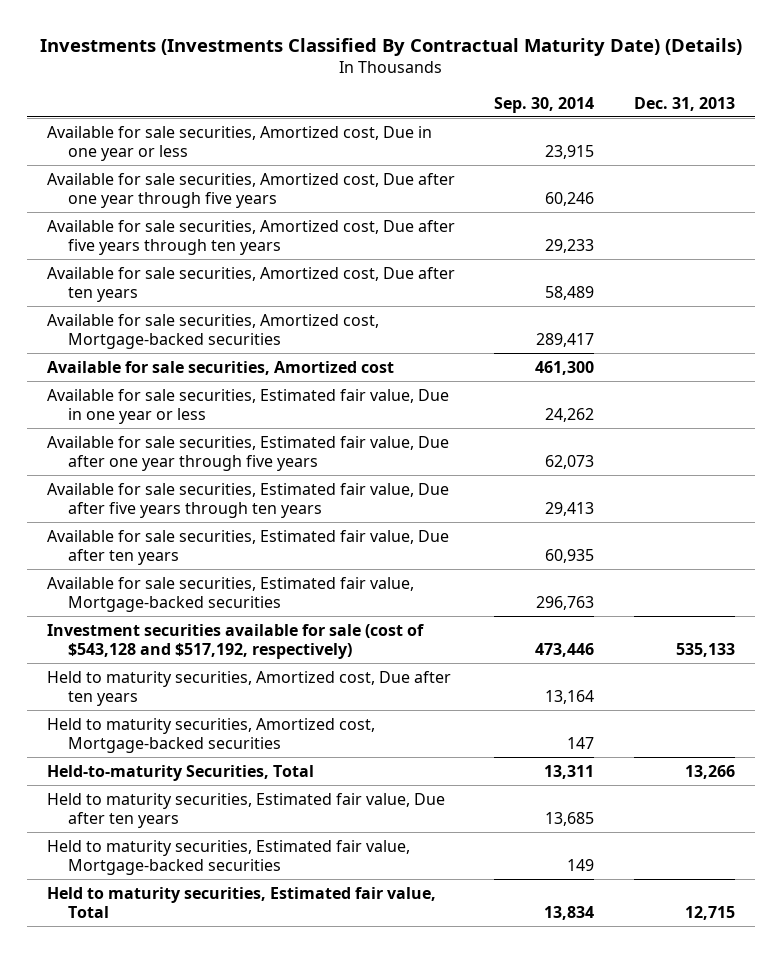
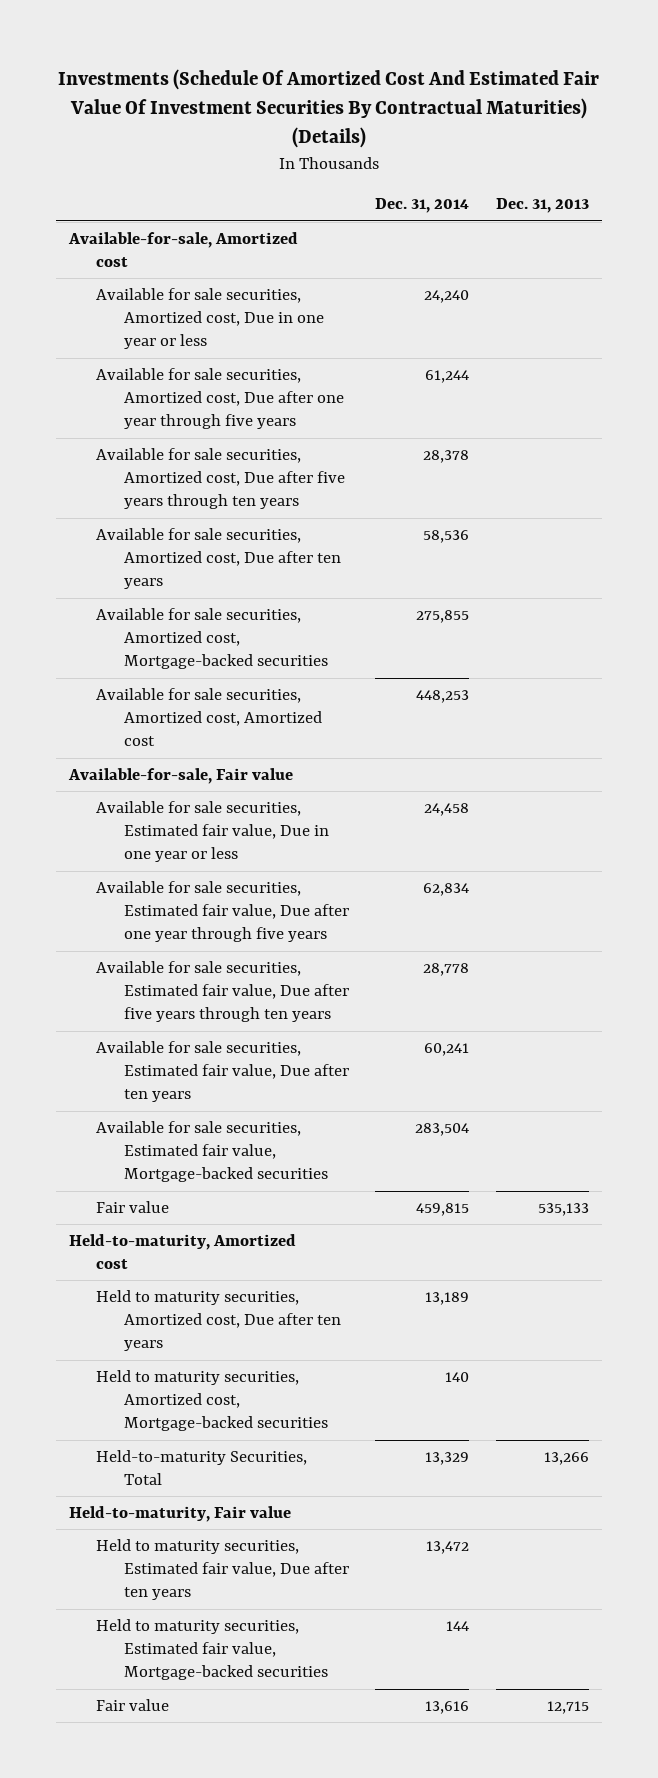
- Investments (Investments Classified By Contractual Maturity Date) (Details)
+ Investments (Schedule Of Amortized Cost And Estimated Fair Value Of Investment Securities By Contractual Maturities) (Details)
- | Sep. 30, 2014 | Dec. 31, 2013
+ | Dec. 31, 2014 | Dec. 31, 2013
+ Available-for-sale, Amortized cost
- Available for sale securities, Amortized cost | 461,300 |
+ Available for sale securities, Amortized cost, Amortized cost | 448,253 |
+ Available-for-sale, Fair value
- Investment securities available for sale (cost of $543,128 and $517,192, respectively) | 473,446 | 535,133
+ Fair value | 459,815 | 535,133
+ Held-to-maturity, Amortized cost
+ Held-to-maturity, Fair value
- Held to maturity securities, Estimated fair value, Total | 13,834 | 12,715
+ Fair value | 13,616 | 12,715

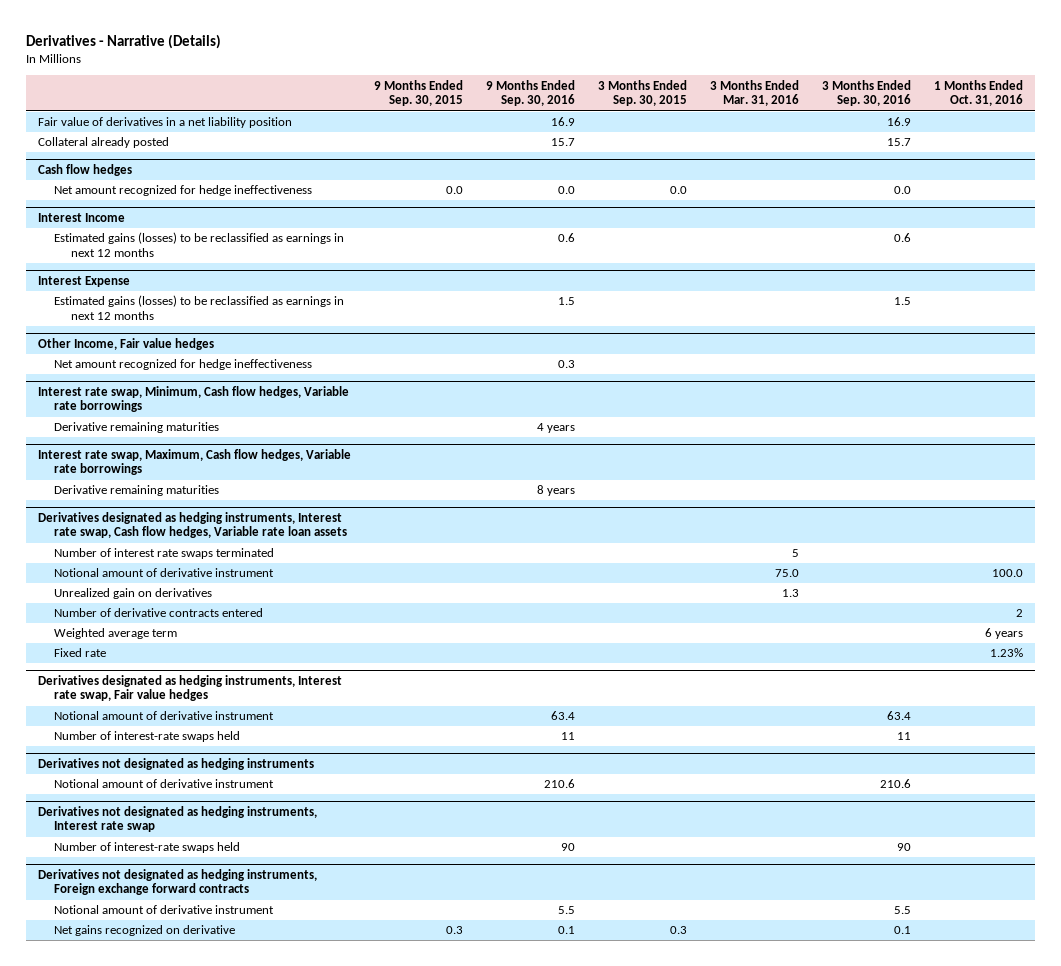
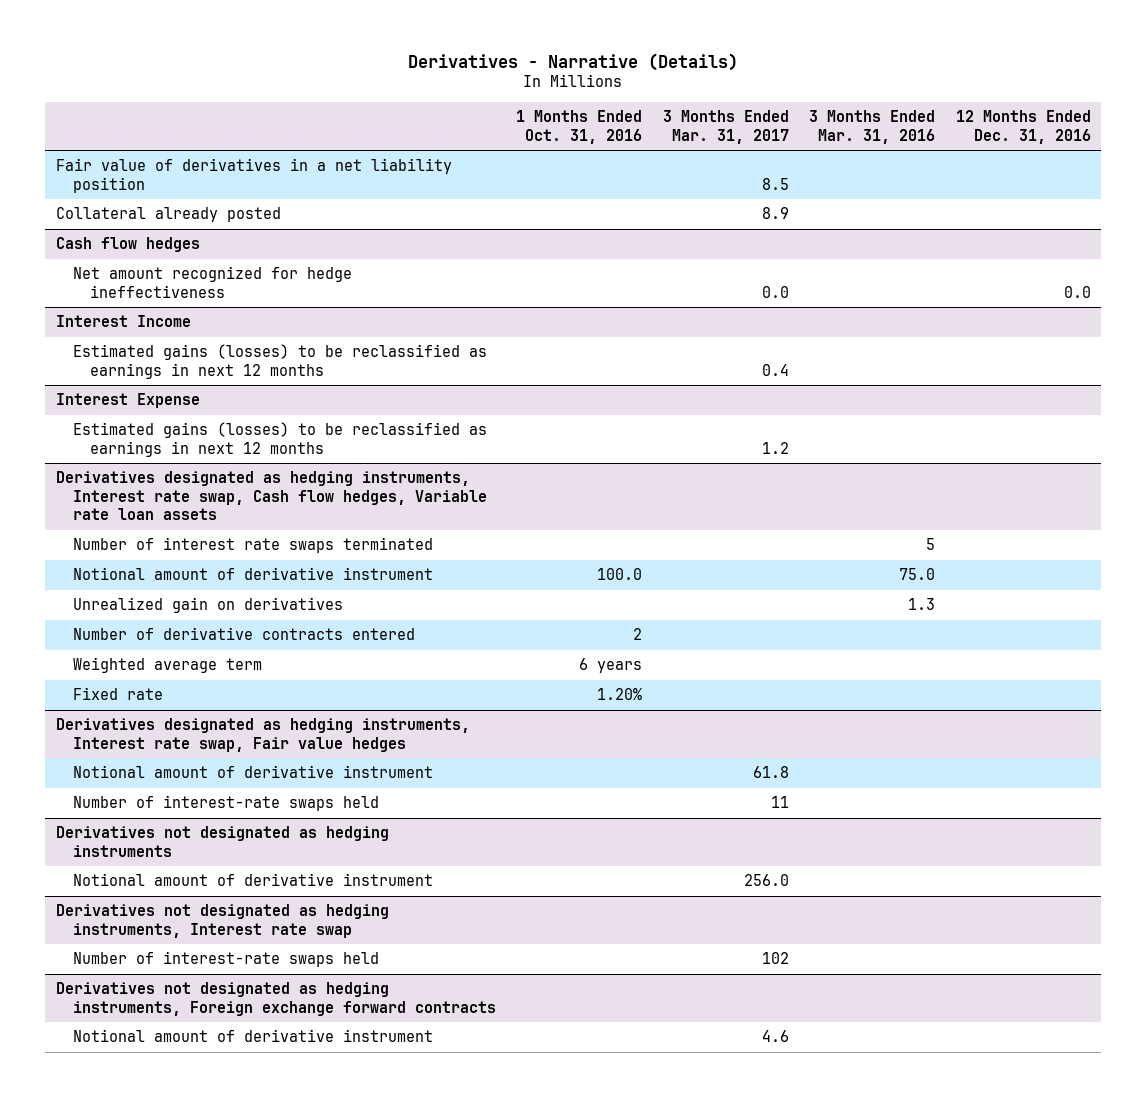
- | 9 Months Ended Sep. 30, 2015 | 9 Months Ended Sep. 30, 2016 | 3 Months Ended Sep. 30, 2015 | 3 Months Ended Mar. 31, 2016 | 3 Months Ended Sep. 30, 2016 | 1 Months Ended Oct. 31, 2016
+ | 1 Months Ended Oct. 31, 2016 | 3 Months Ended Mar. 31, 2017 | 3 Months Ended Mar. 31, 2016 | 12 Months Ended Dec. 31, 2016
- Other Income, Fair value hedges
- Net amount recognized for hedge ineffectiveness | | 0.3 | | | |
- Interest rate swap, Minimum, Cash flow hedges, Variable rate borrowings
- Derivative remaining maturities | | 4 years | | | |
- Interest rate swap, Maximum, Cash flow hedges, Variable rate borrowings
- Derivative remaining maturities | | 8 years | | | |
@ Derivatives designated as hedging instruments, Interest rate swap, Cash flow hedges, Variable rate loan assets
- Fixed rate | | | | | | 1.23%
+ Fixed rate | 1.20% | | |
@ Derivatives not designated as hedging instruments, Foreign exchange forward contracts
- Net gains recognized on derivative | 0.3 | 0.1 | 0.3 | | 0.1 |

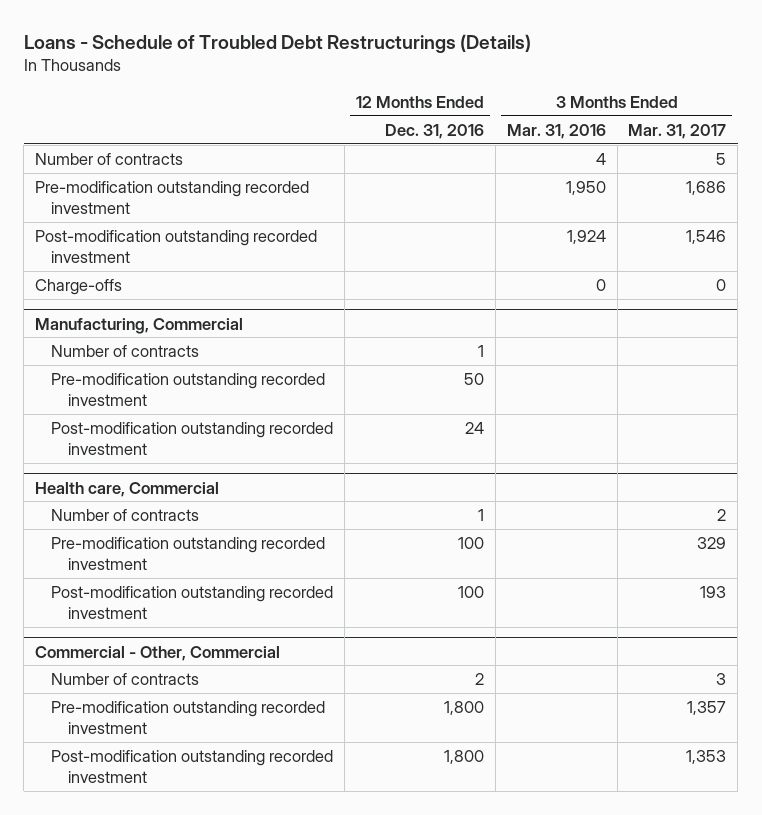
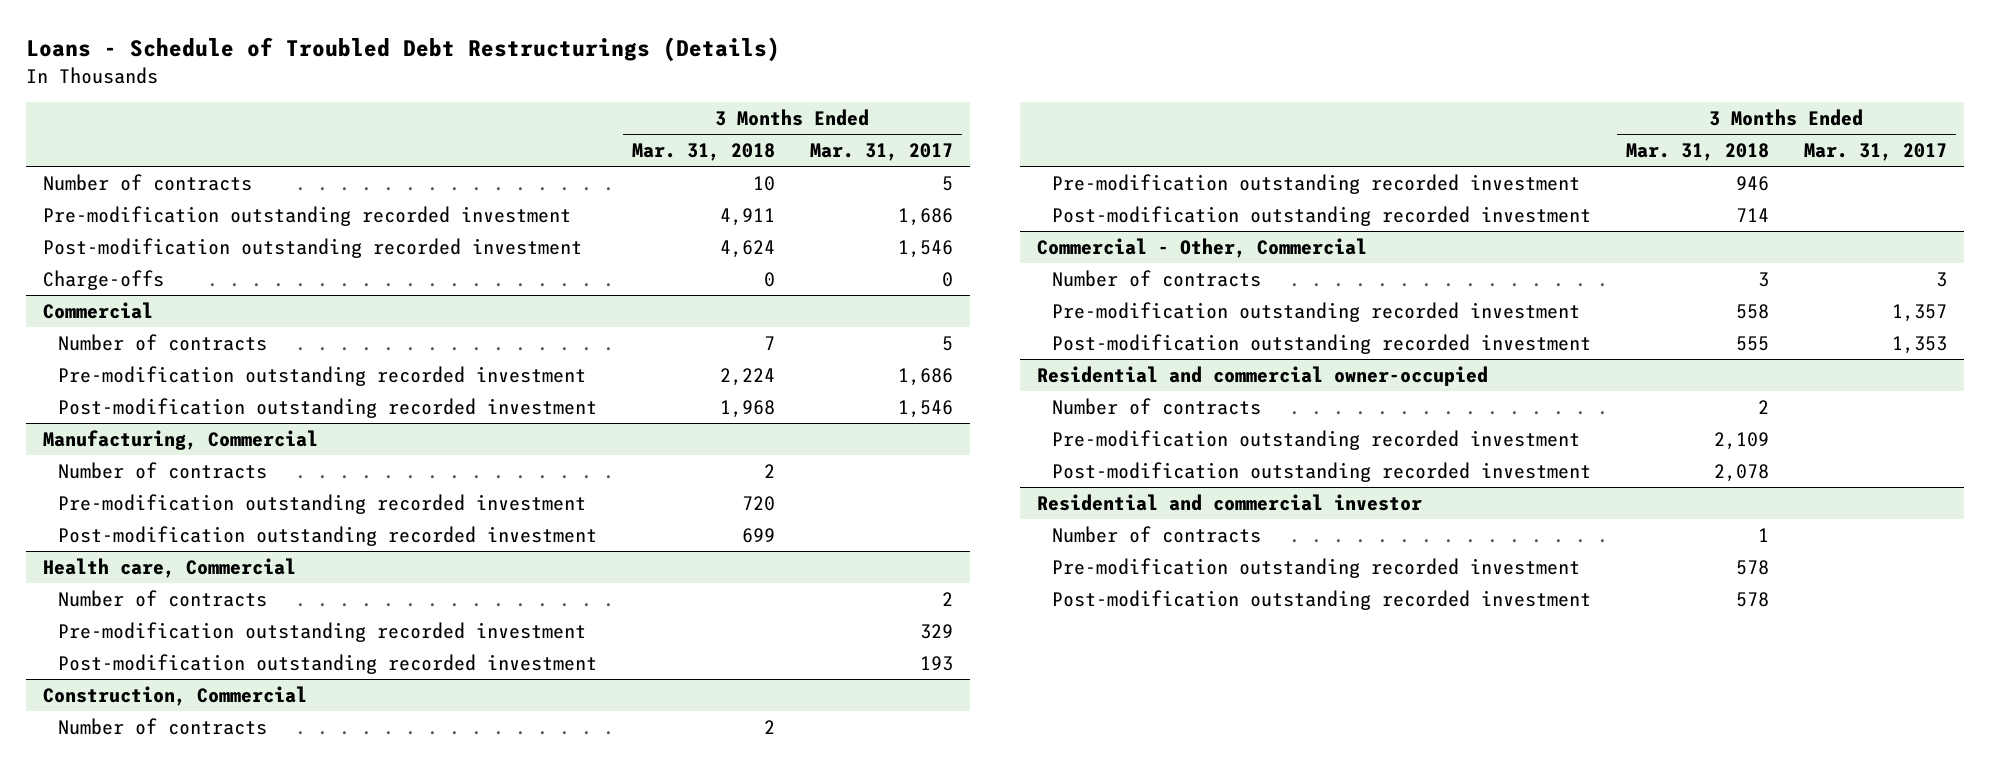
- | 12 Months Ended Dec. 31, 2016 | 3 Months Ended Mar. 31, 2016 | 3 Months Ended Mar. 31, 2017
+ | 3 Months Ended Mar. 31, 2018 | 3 Months Ended Mar. 31, 2017
+ Commercial
+ Number of contracts | 7 | 5
+ Pre-modification outstanding recorded investment | 2,224 | 1,686
+ Post-modification outstanding recorded investment | 1,968 | 1,546
+ Construction, Commercial
+ Number of contracts | 2 |
+ Pre-modification outstanding recorded investment | 946 |
+ Post-modification outstanding recorded investment | 714 |
+ Residential and commercial owner-occupied
+ Number of contracts | 2 |
+ Pre-modification outstanding recorded investment | 2,109 |
+ Post-modification outstanding recorded investment | 2,078 |
+ Residential and commercial investor
+ Number of contracts | 1 |
+ Pre-modification outstanding recorded investment | 578 |
+ Post-modification outstanding recorded investment | 578 |

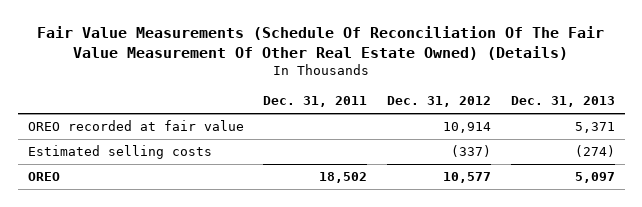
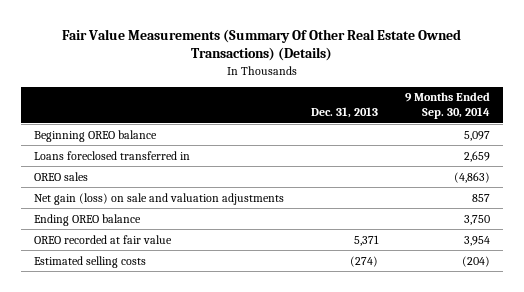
- Fair Value Measurements (Schedule Of Reconciliation Of The Fair Value Measurement Of Other Real Estate Owned) (Details)
+ Fair Value Measurements (Summary Of Other Real Estate Owned Transactions) (Details)
- | Dec. 31, 2011 | Dec. 31, 2012 | Dec. 31, 2013
+ | Dec. 31, 2013 | 9 Months Ended Sep. 30, 2014
+ Beginning OREO balance | | 5,097
+ Loans foreclosed transferred in | | 2,659
+ OREO sales | | (4,863)
+ Net gain (loss) on sale and valuation adjustments | | 857
+ Ending OREO balance | | 3,750
- OREO | 18,502 | 10,577 | 5,097

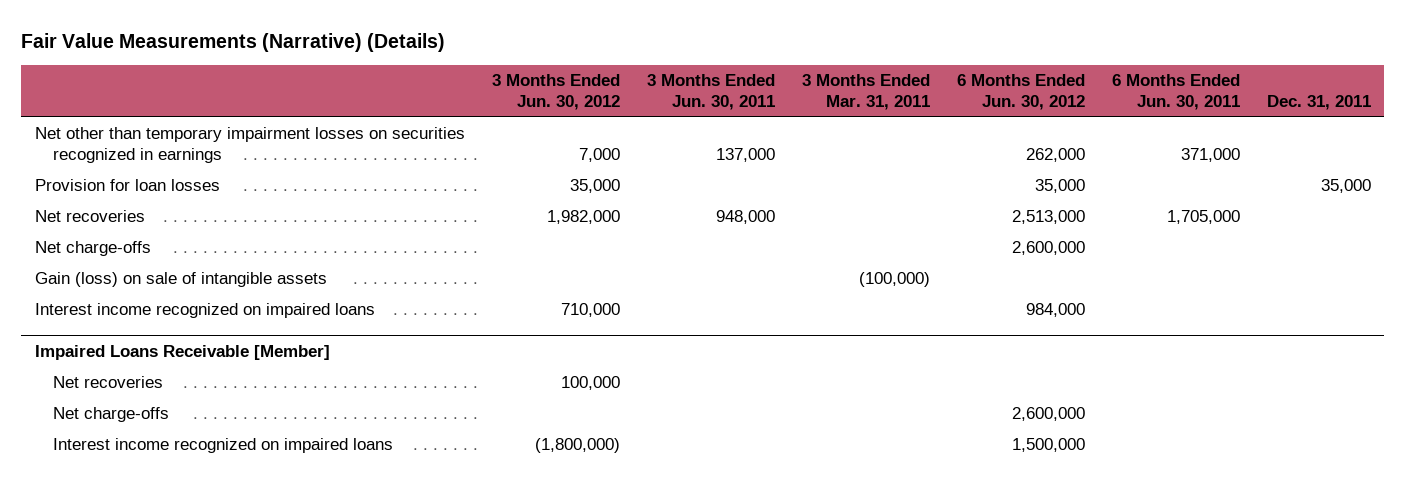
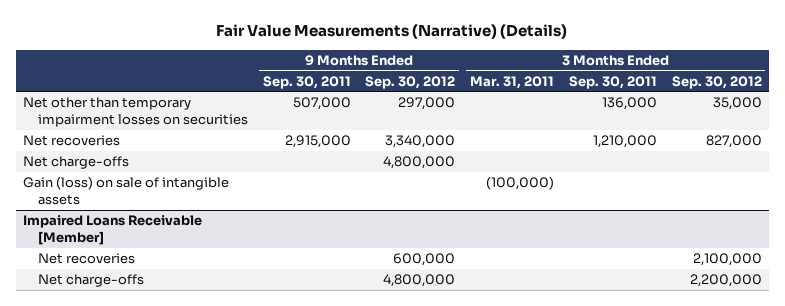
- | 3 Months Ended Jun. 30, 2012 | 3 Months Ended Jun. 30, 2011 | 3 Months Ended Mar. 31, 2011 | 6 Months Ended Jun. 30, 2012 | 6 Months Ended Jun. 30, 2011 | Dec. 31, 2011
+ | 9 Months Ended Sep. 30, 2011 | 9 Months Ended Sep. 30, 2012 | 3 Months Ended Mar. 31, 2011 | 3 Months Ended Sep. 30, 2011 | 3 Months Ended Sep. 30, 2012
- Net other than temporary impairment losses on securities recognized in earnings | 7,000 | 137,000 | | 262,000 | 371,000 |
- Provision for loan losses | 35,000 | | | 35,000 | | 35,000
+ Net other than temporary impairment losses on securities | 507,000 | 297,000 | | 136,000 | 35,000
- Interest income recognized on impaired loans | 710,000 | | | 984,000 | |
@ Impaired Loans Receivable [Member]
- Interest income recognized on impaired loans | (1,800,000) | | | 1,500,000 | |

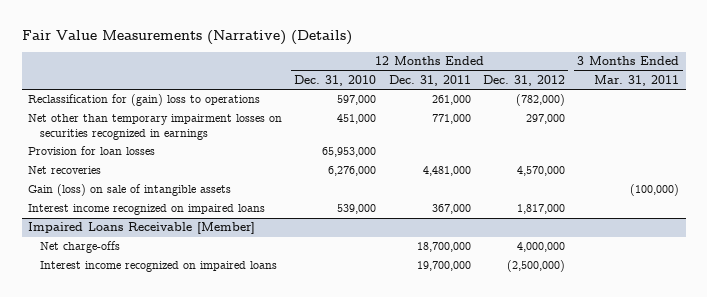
- | 9 Months Ended Sep. 30, 2011 | 9 Months Ended Sep. 30, 2012 | 3 Months Ended Mar. 31, 2011 | 3 Months Ended Sep. 30, 2011 | 3 Months Ended Sep. 30, 2012
+ | 12 Months Ended Dec. 31, 2010 | 12 Months Ended Dec. 31, 2011 | 12 Months Ended Dec. 31, 2012 | 3 Months Ended Mar. 31, 2011
- Net other than temporary impairment losses on securities | 507,000 | 297,000 | | 136,000 | 35,000
+ Reclassification for (gain) loss to operations | 597,000 | 261,000 | (782,000) |
+ Net other than temporary impairment losses on securities recognized in earnings | 451,000 | 771,000 | 297,000 |
+ Provision for loan losses | 65,953,000 | | |
- Net charge-offs | | 4,800,000 | | |
+ Interest income recognized on impaired loans | 539,000 | 367,000 | 1,817,000 |
@ Impaired Loans Receivable [Member]
- Net recoveries | | 600,000 | | | 2,100,000
+ Interest income recognized on impaired loans | | 19,700,000 | (2,500,000) |

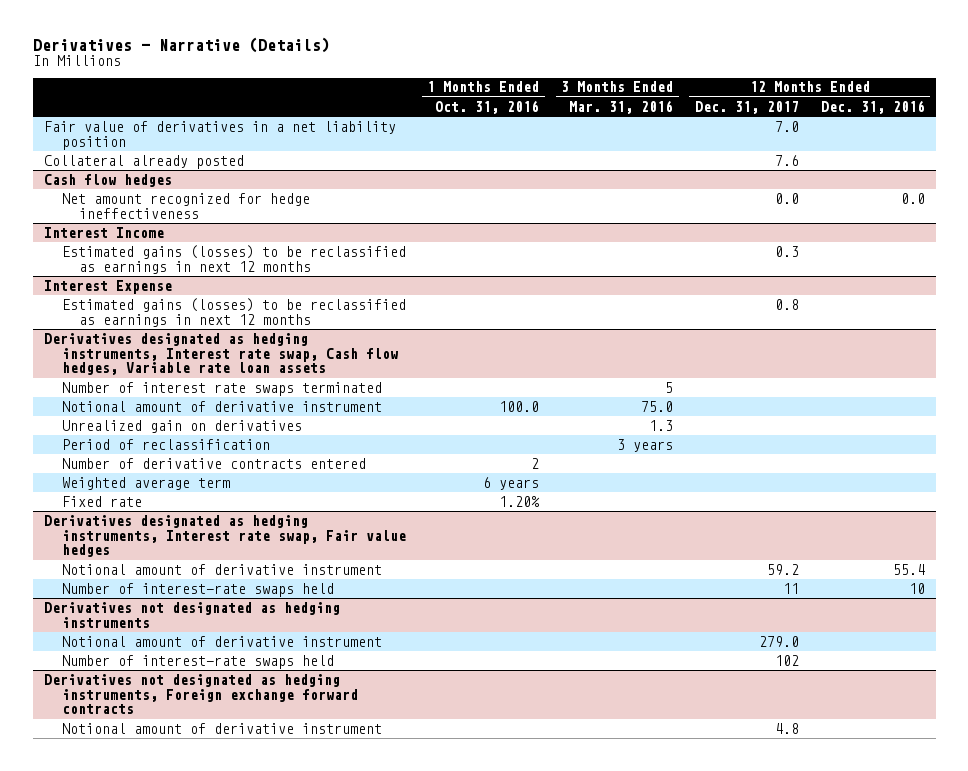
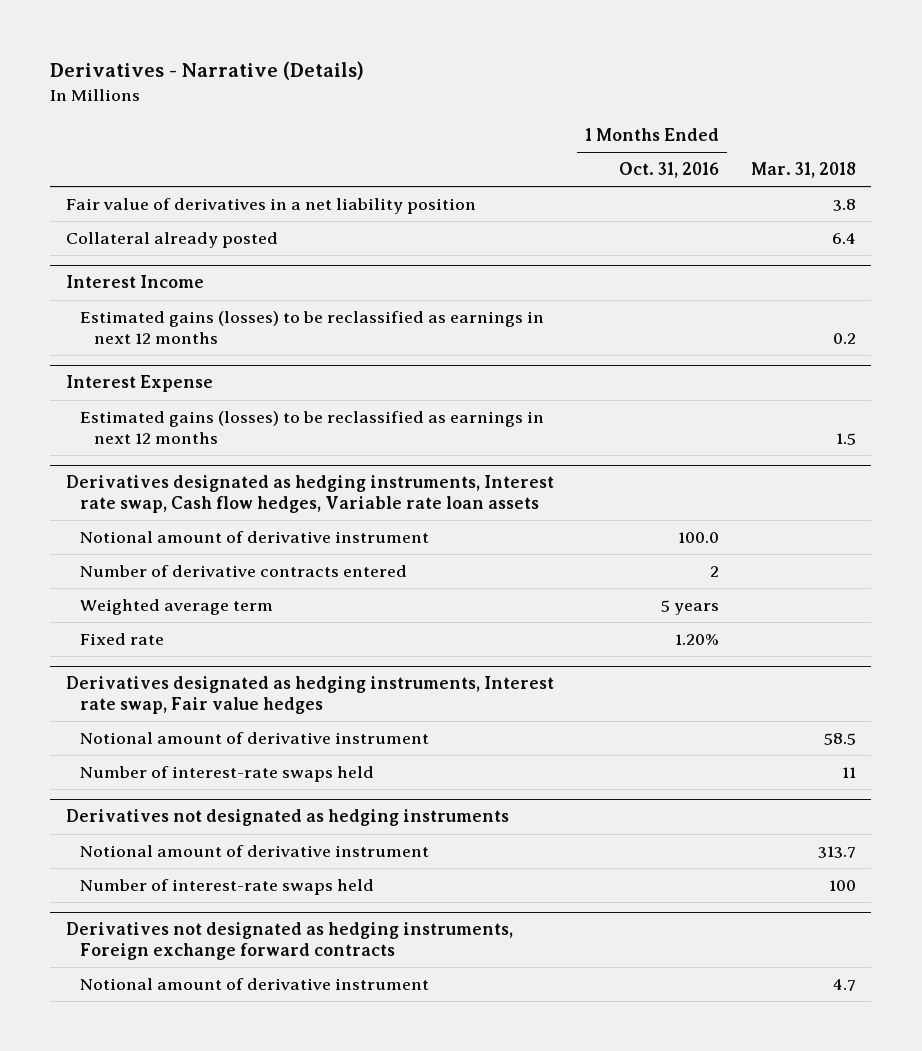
- | 1 Months Ended Oct. 31, 2016 | 3 Months Ended Mar. 31, 2016 | 12 Months Ended Dec. 31, 2017 | 12 Months Ended Dec. 31, 2016
+ | 1 Months Ended Oct. 31, 2016 | Mar. 31, 2018
- Cash flow hedges
- Net amount recognized for hedge ineffectiveness | | | 0.0 | 0.0
@ Derivatives designated as hedging instruments, Interest rate swap, Cash flow hedges, Variable rate loan assets
- Number of interest rate swaps terminated | | 5 | |
- Unrealized gain on derivatives | | 1.3 | |
- Period of reclassification | | 3 years | |
- Weighted average term | 6 years | | |
+ Weighted average term | 5 years |

